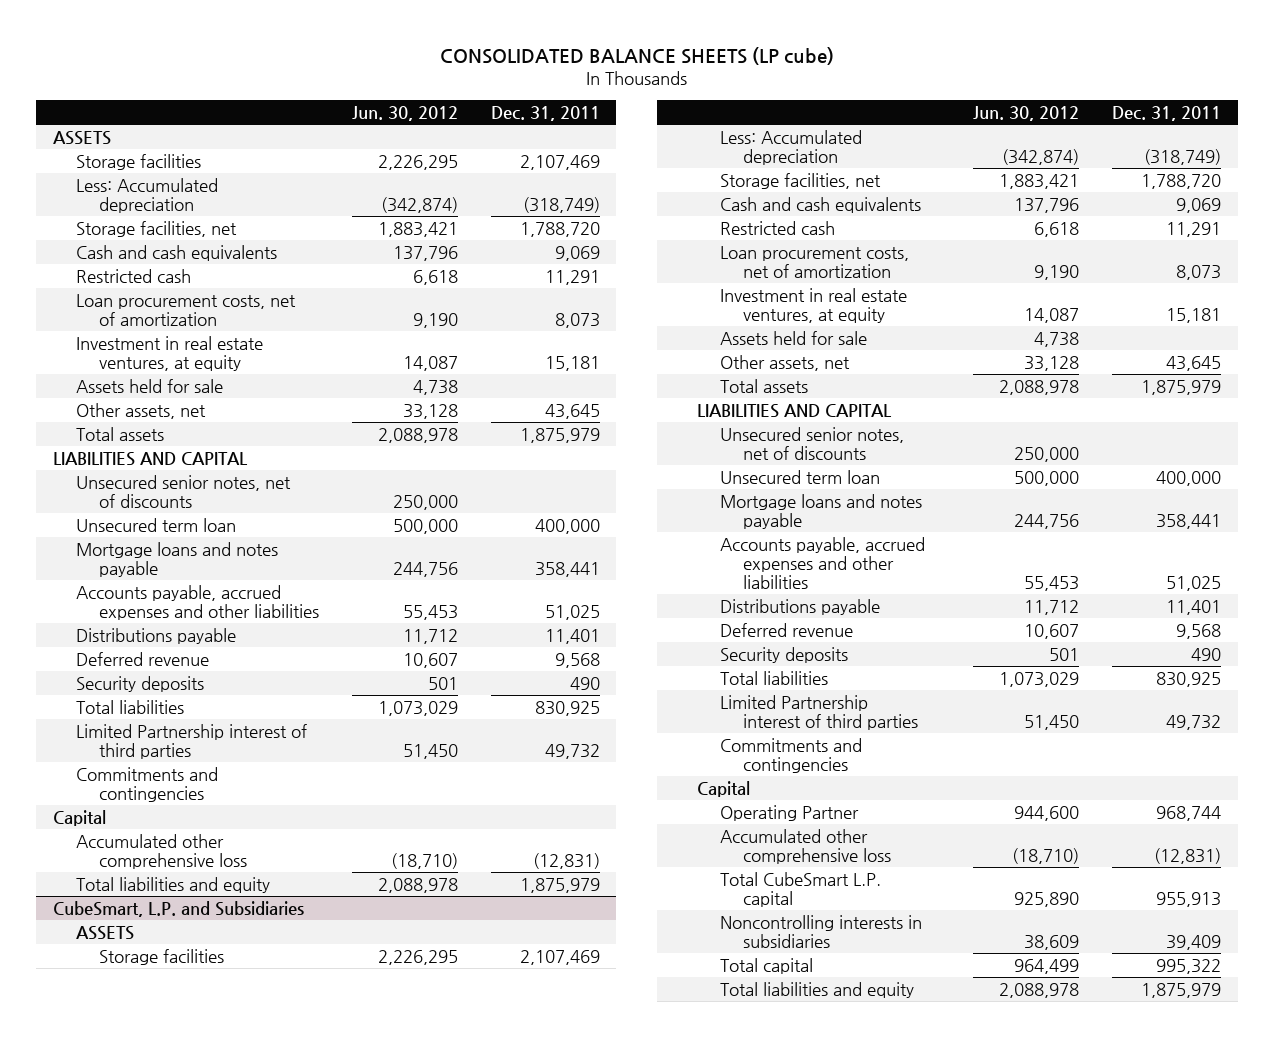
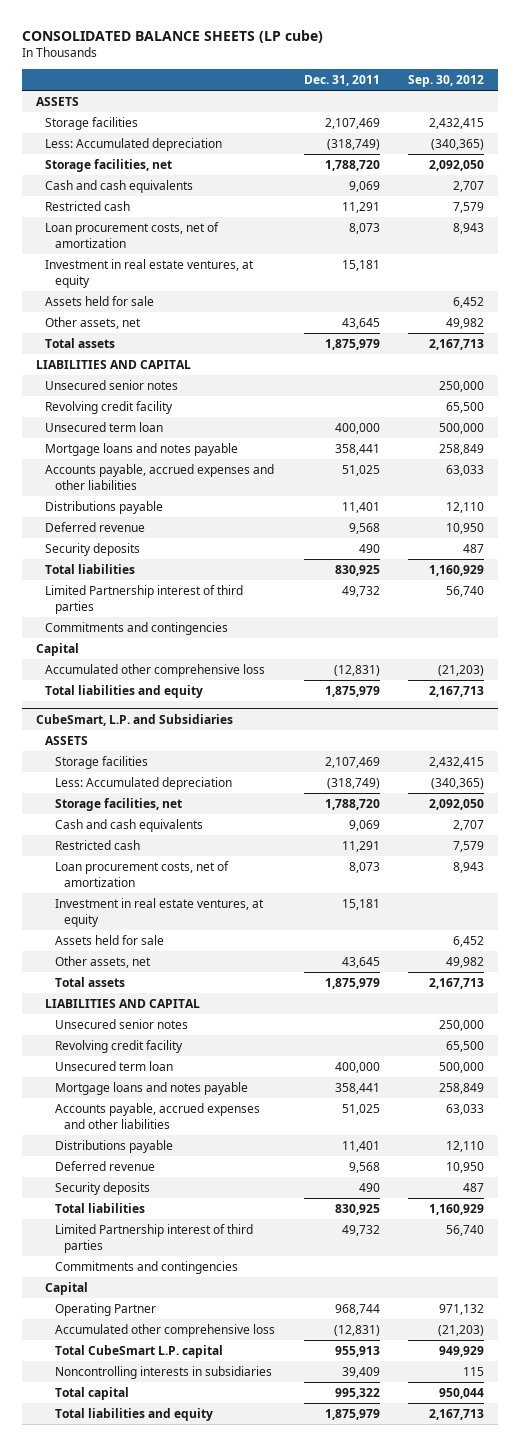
- | Jun. 30, 2012 | Dec. 31, 2011
+ | Dec. 31, 2011 | Sep. 30, 2012
- Unsecured senior notes, net of discounts | 250,000 |
+ Unsecured senior notes | | 250,000
+ Revolving credit facility | | 65,500
@ CubeSmart, L.P. and Subsidiaries
- Unsecured senior notes, net of discounts | 250,000 |
+ Unsecured senior notes | | 250,000
+ Revolving credit facility | | 65,500

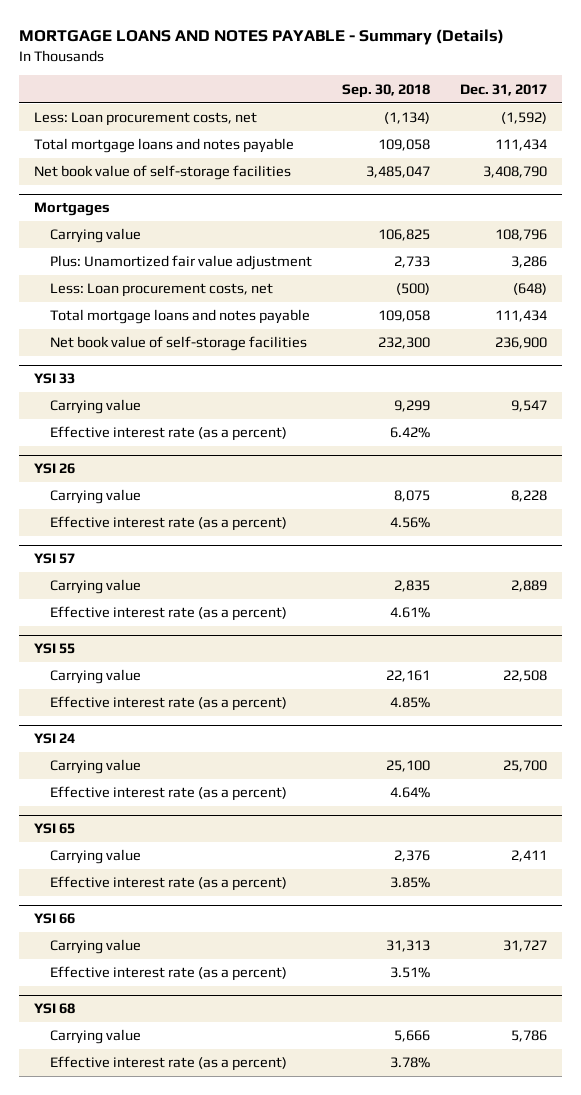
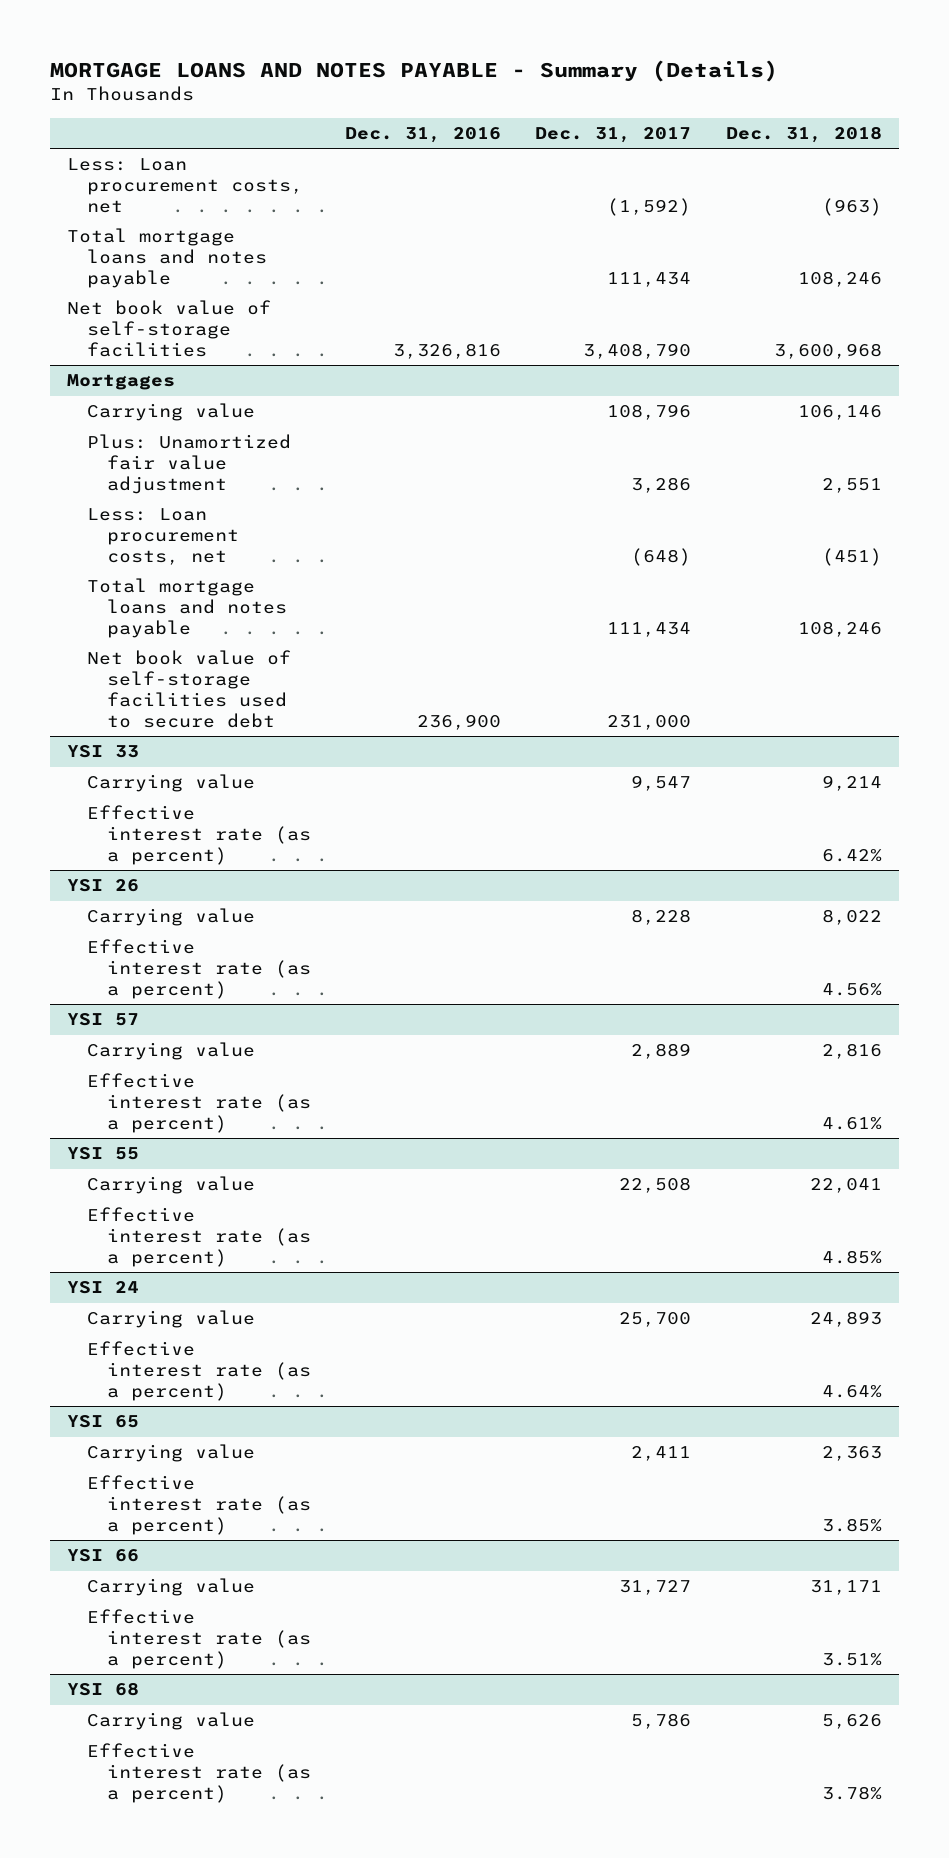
- | Sep. 30, 2018 | Dec. 31, 2017
+ | Dec. 31, 2016 | Dec. 31, 2017 | Dec. 31, 2018
@ Mortgages
- Net book value of self-storage facilities | 232,300 | 236,900
+ Net book value of self-storage facilities used to secure debt | 236,900 | 231,000 |

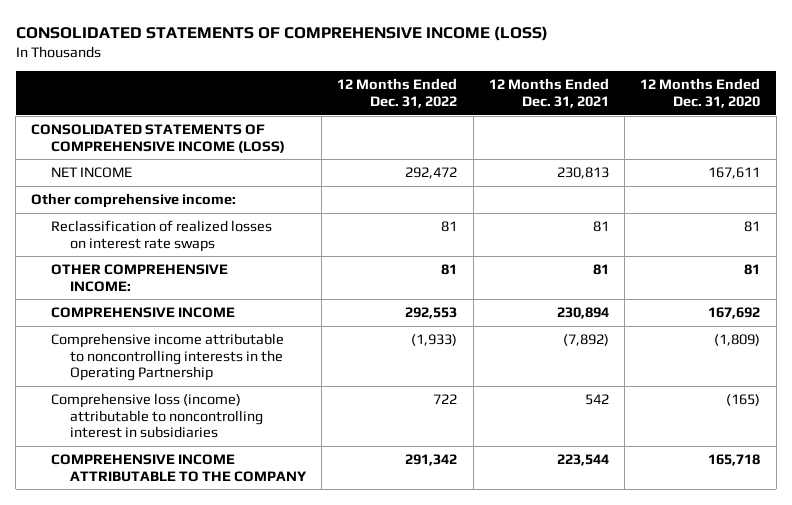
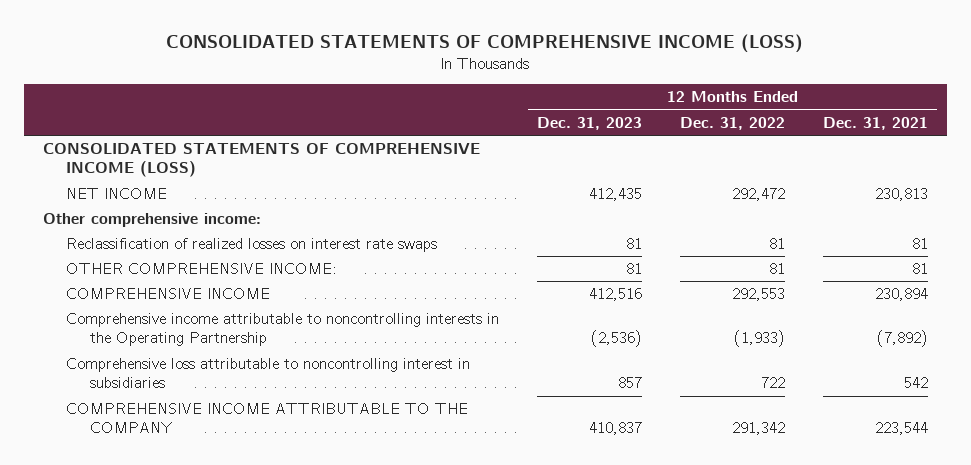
- | 12 Months Ended Dec. 31, 2022 | 12 Months Ended Dec. 31, 2021 | 12 Months Ended Dec. 31, 2020
+ | 12 Months Ended Dec. 31, 2023 | 12 Months Ended Dec. 31, 2022 | 12 Months Ended Dec. 31, 2021
- Comprehensive loss (income) attributable to noncontrolling interest in subsidiaries | 722 | 542 | (165)
+ Comprehensive loss attributable to noncontrolling interest in subsidiaries | 857 | 722 | 542

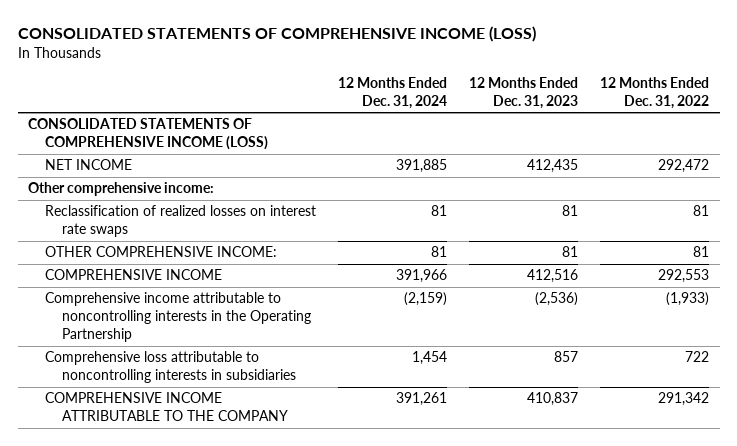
- | 12 Months Ended Dec. 31, 2023 | 12 Months Ended Dec. 31, 2022 | 12 Months Ended Dec. 31, 2021
+ | 12 Months Ended Dec. 31, 2024 | 12 Months Ended Dec. 31, 2023 | 12 Months Ended Dec. 31, 2022
- Comprehensive loss attributable to noncontrolling interest in subsidiaries | 857 | 722 | 542
+ Comprehensive loss attributable to noncontrolling interests in subsidiaries | 1,454 | 857 | 722

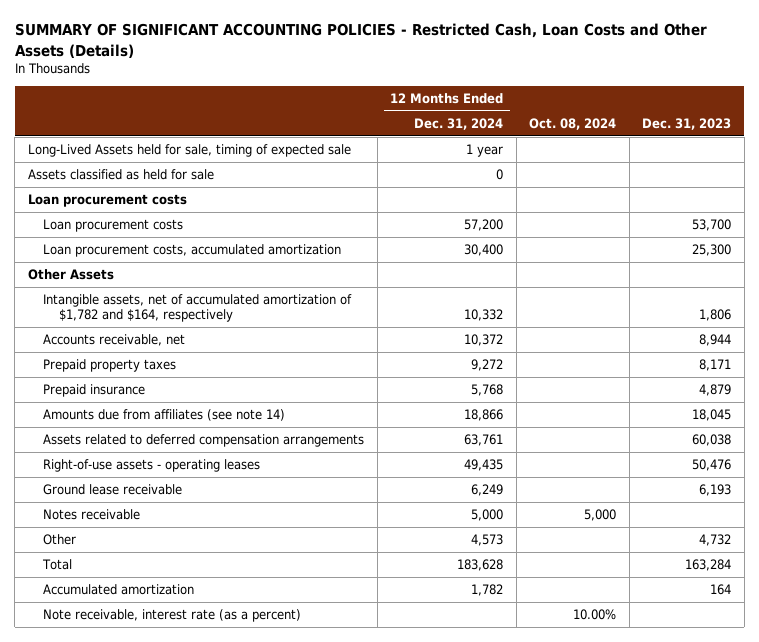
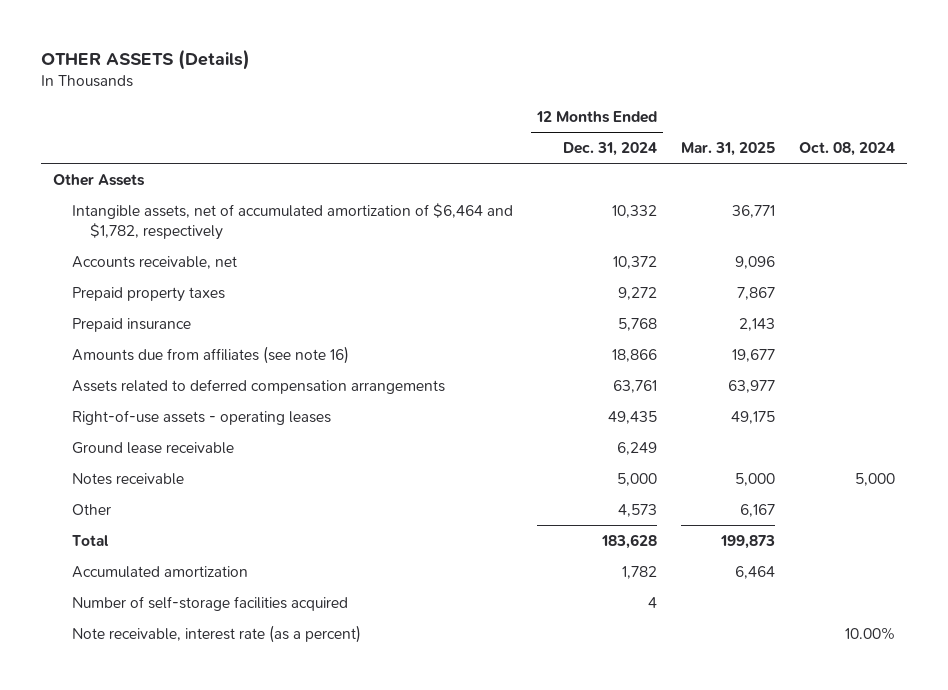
- SUMMARY OF SIGNIFICANT ACCOUNTING POLICIES - Restricted Cash, Loan Costs and Other Assets (Details)
+ OTHER ASSETS (Details)
- | 12 Months Ended Dec. 31, 2024 | Oct. 08, 2024 | Dec. 31, 2023
+ | 12 Months Ended Dec. 31, 2024 | Mar. 31, 2025 | Oct. 08, 2024
- Long-Lived Assets held for sale, timing of expected sale | 1 year | |
- Assets classified as held for sale | 0 | |
- Loan procurement costs
- Loan procurement costs | 57,200 | | 53,700
- Loan procurement costs, accumulated amortization | 30,400 | | 25,300
- Intangible assets, net of accumulated amortization of $1,782 and $164, respectively | 10,332 | | 1,806
+ Intangible assets, net of accumulated amortization of $6,464 and $1,782, respectively | 10,332 | 36,771 |
- Amounts due from affiliates (see note 14) | 18,866 | | 18,045
+ Amounts due from affiliates (see note 16) | 18,866 | 19,677 |
+ Number of self-storage facilities acquired | 4 | |

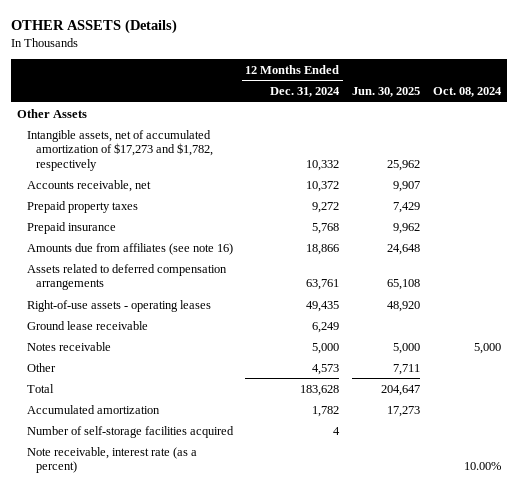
- | 12 Months Ended Dec. 31, 2024 | Mar. 31, 2025 | Oct. 08, 2024
+ | 12 Months Ended Dec. 31, 2024 | Jun. 30, 2025 | Oct. 08, 2024
- Intangible assets, net of accumulated amortization of $6,464 and $1,782, respectively | 10,332 | 36,771 |
+ Intangible assets, net of accumulated amortization of $17,273 and $1,782, respectively | 10,332 | 25,962 |

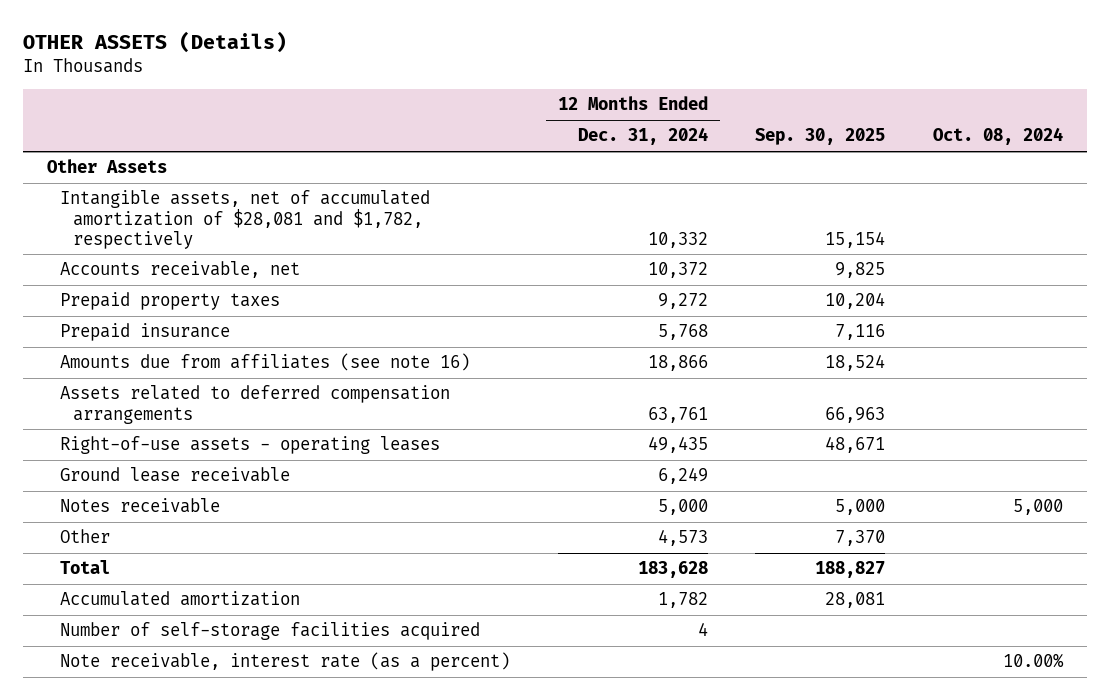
- | 12 Months Ended Dec. 31, 2024 | Jun. 30, 2025 | Oct. 08, 2024
+ | 12 Months Ended Dec. 31, 2024 | Sep. 30, 2025 | Oct. 08, 2024
- Intangible assets, net of accumulated amortization of $17,273 and $1,782, respectively | 10,332 | 25,962 |
+ Intangible assets, net of accumulated amortization of $28,081 and $1,782, respectively | 10,332 | 15,154 |

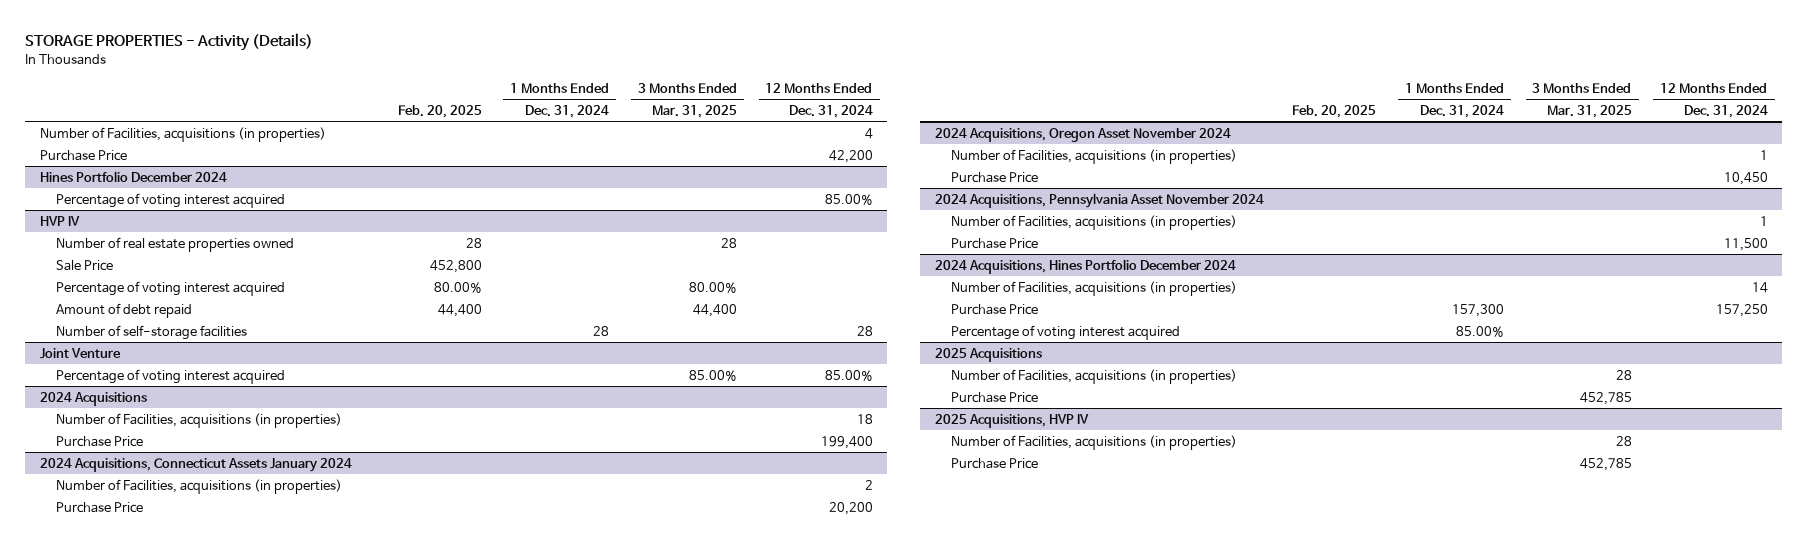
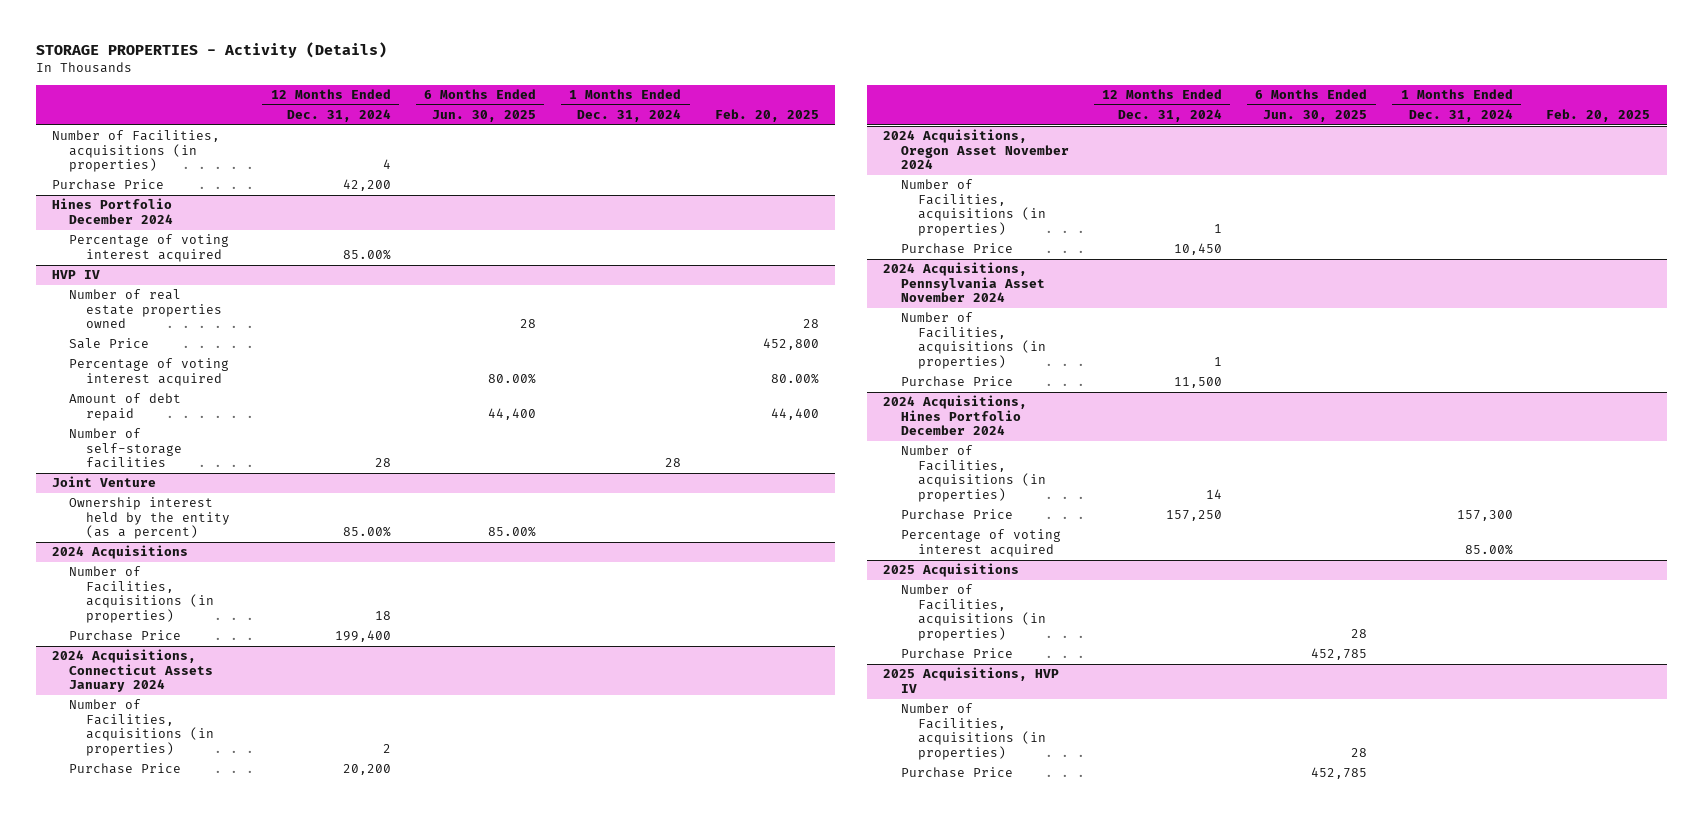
- | Feb. 20, 2025 | 1 Months Ended Dec. 31, 2024 | 3 Months Ended Mar. 31, 2025 | 12 Months Ended Dec. 31, 2024
+ | 12 Months Ended Dec. 31, 2024 | 6 Months Ended Jun. 30, 2025 | 1 Months Ended Dec. 31, 2024 | Feb. 20, 2025
@ Joint Venture
- Percentage of voting interest acquired | | | 85.00% | 85.00%
+ Ownership interest held by the entity (as a percent) | 85.00% | 85.00% | |

